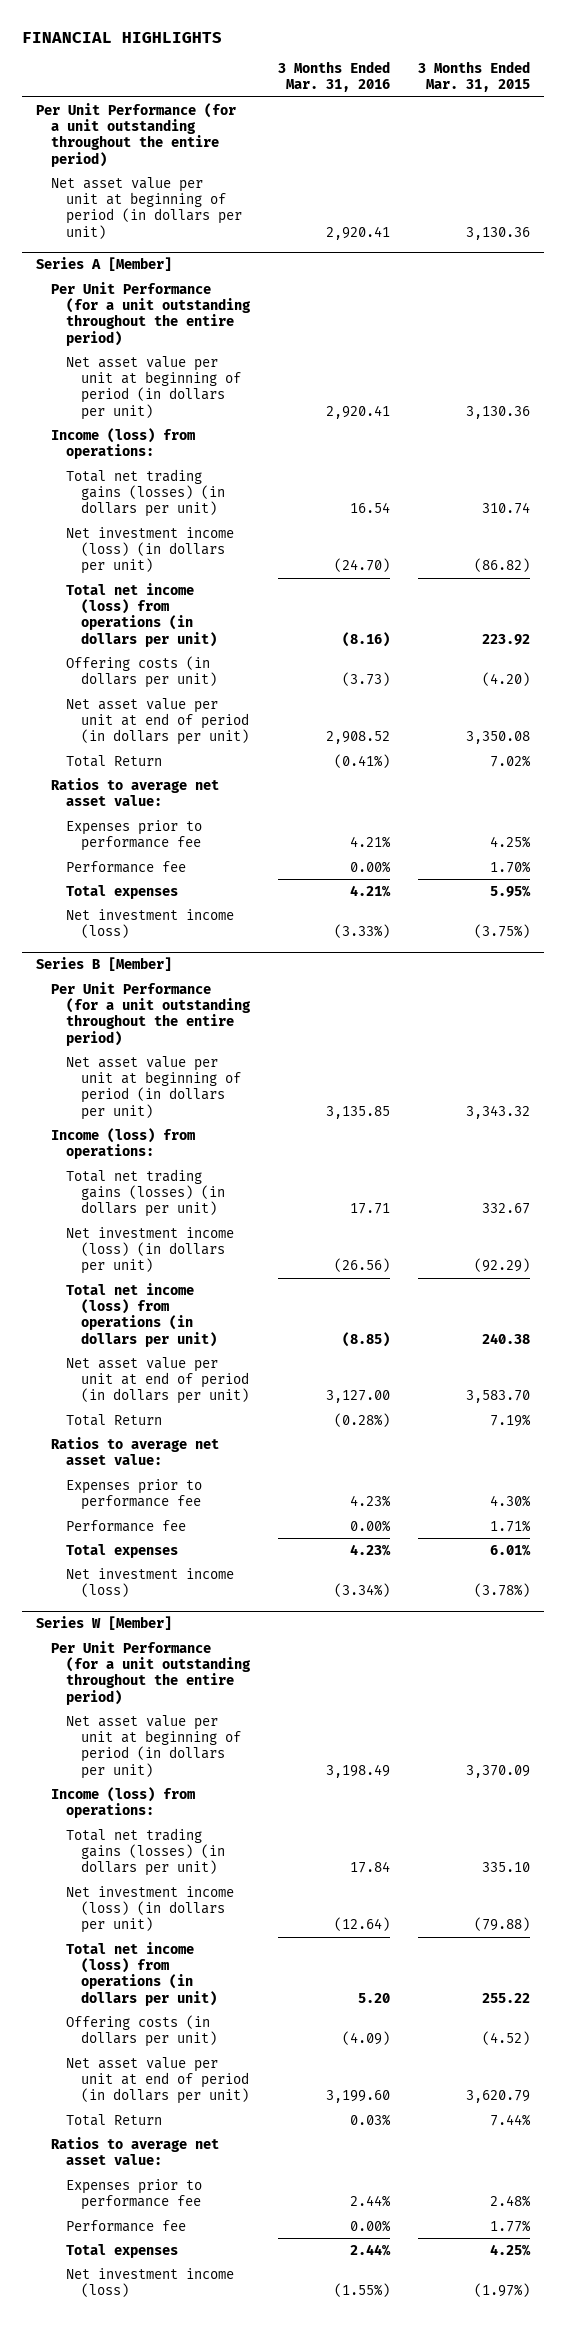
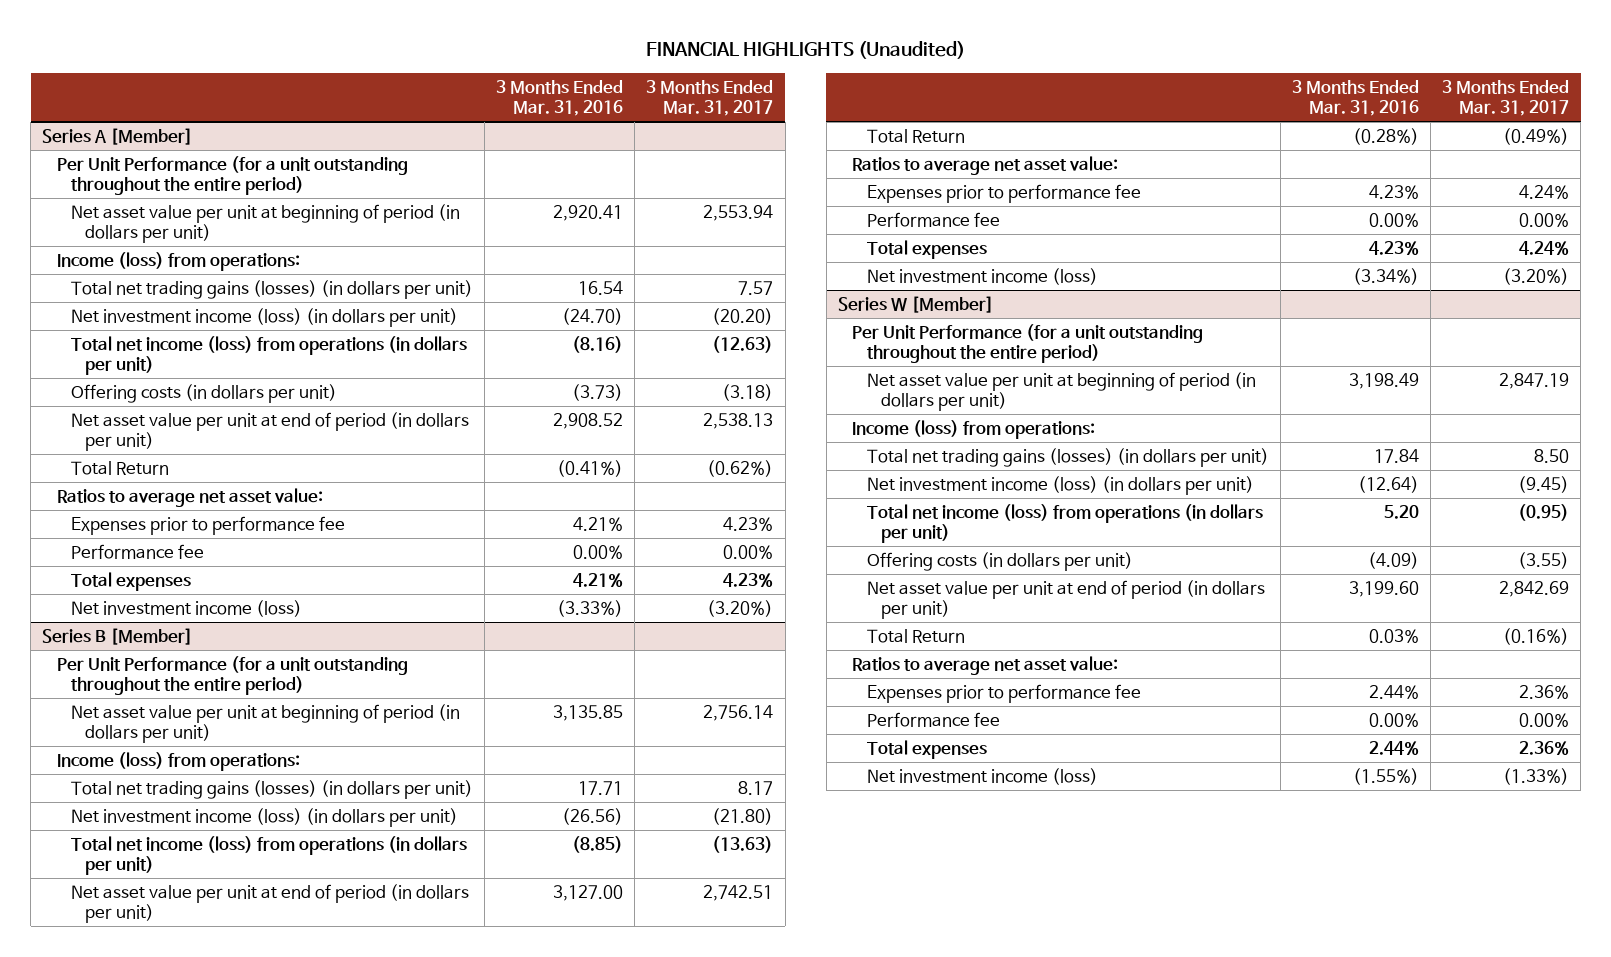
- FINANCIAL HIGHLIGHTS
+ FINANCIAL HIGHLIGHTS (Unaudited)
- | 3 Months Ended Mar. 31, 2016 | 3 Months Ended Mar. 31, 2015
+ | 3 Months Ended Mar. 31, 2016 | 3 Months Ended Mar. 31, 2017
- Per Unit Performance (for a unit outstanding throughout the entire period)
- Net asset value per unit at beginning of period (in dollars per unit) | 2,920.41 | 3,130.36

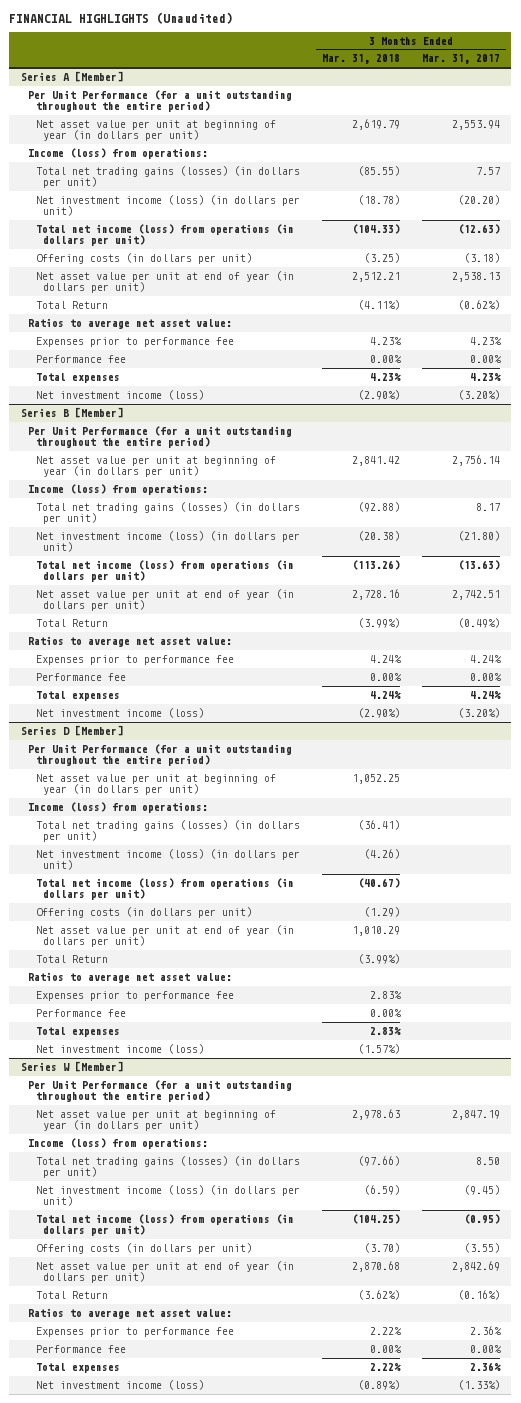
- | 3 Months Ended Mar. 31, 2016 | 3 Months Ended Mar. 31, 2017
+ | 3 Months Ended Mar. 31, 2018 | 3 Months Ended Mar. 31, 2017
@ Series A [Member]
- Net asset value per unit at beginning of period (in dollars per unit) | 2,920.41 | 2,553.94
+ Net asset value per unit at beginning of year (in dollars per unit) | 2,619.79 | 2,553.94
- Net asset value per unit at end of period (in dollars per unit) | 2,908.52 | 2,538.13
+ Net asset value per unit at end of year (in dollars per unit) | 2,512.21 | 2,538.13
@ Series B [Member]
- Net asset value per unit at beginning of period (in dollars per unit) | 3,135.85 | 2,756.14
+ Net asset value per unit at beginning of year (in dollars per unit) | 2,841.42 | 2,756.14
- Net asset value per unit at end of period (in dollars per unit) | 3,127.00 | 2,742.51
+ Net asset value per unit at end of year (in dollars per unit) | 2,728.16 | 2,742.51
+ Series D [Member]
+ Per Unit Performance (for a unit outstanding throughout the entire period)
+ Net asset value per unit at beginning of year (in dollars per unit) | 1,052.25 |
+ Income (loss) from operations:
+ Total net trading gains (losses) (in dollars per unit) | (36.41) |
+ Net investment income (loss) (in dollars per unit) | (4.26) |
+ Total net income (loss) from operations (in dollars per unit) | (40.67) |
+ Offering costs (in dollars per unit) | (1.29) |
+ Net asset value per unit at end of year (in dollars per unit) | 1,010.29 |
+ Total Return | (3.99%) |
+ Ratios to average net asset value:
+ Expenses prior to performance fee | 2.83% |
+ Performance fee | 0.00% |
+ Total expenses | 2.83% |
+ Net investment income (loss) | (1.57%) |
@ Series W [Member]
- Net asset value per unit at beginning of period (in dollars per unit) | 3,198.49 | 2,847.19
+ Net asset value per unit at beginning of year (in dollars per unit) | 2,978.63 | 2,847.19
- Net asset value per unit at end of period (in dollars per unit) | 3,199.60 | 2,842.69
+ Net asset value per unit at end of year (in dollars per unit) | 2,870.68 | 2,842.69

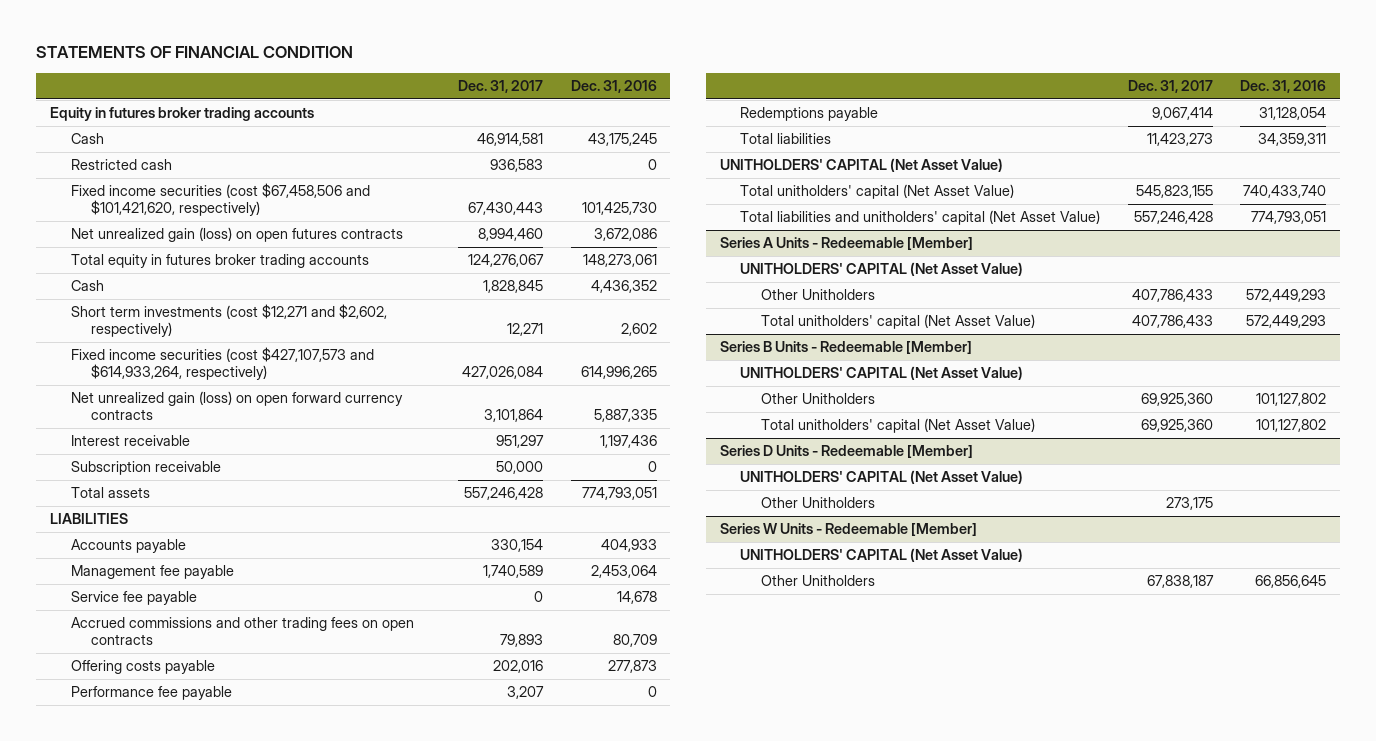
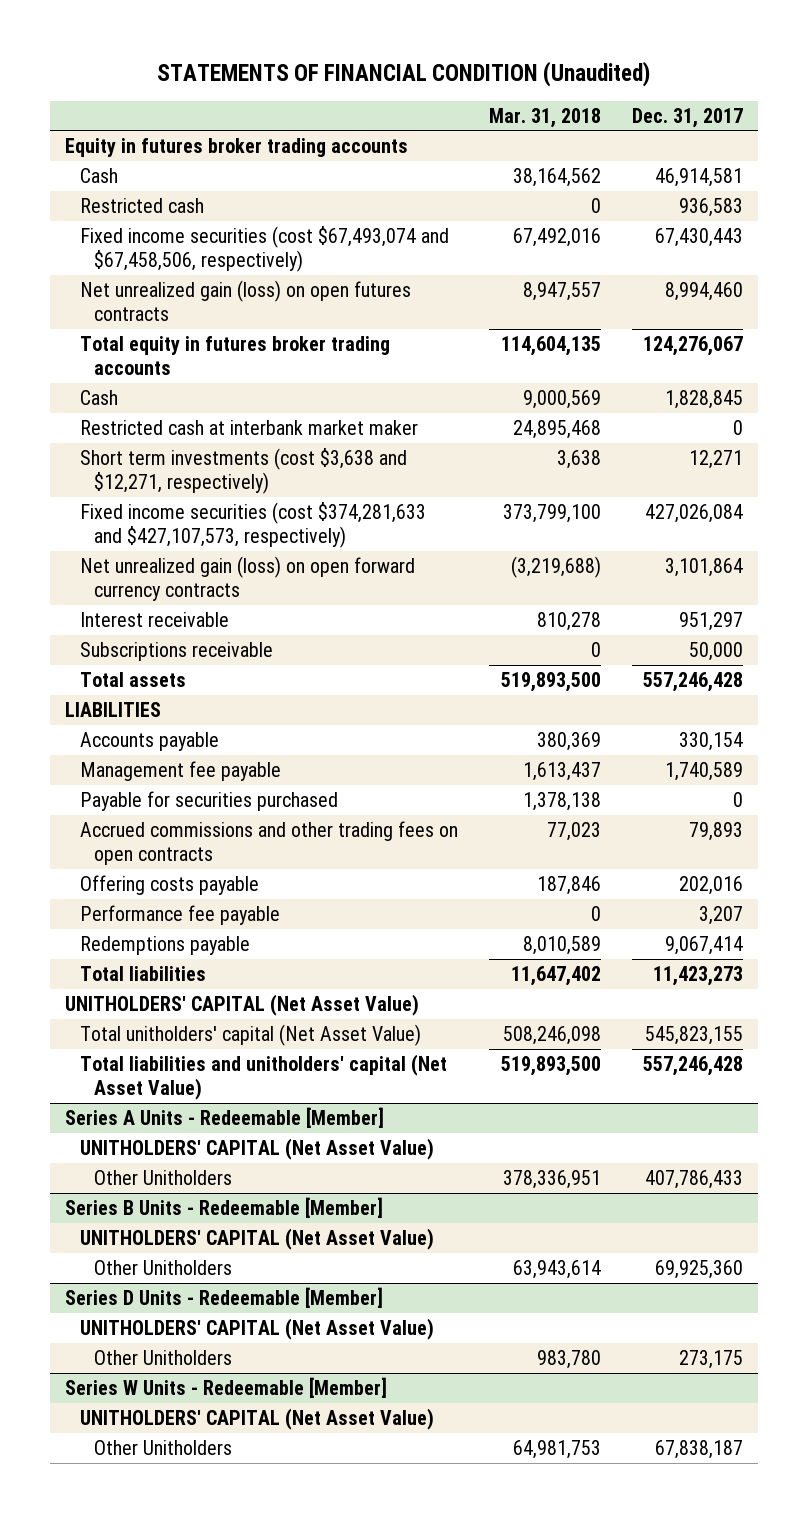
- STATEMENTS OF FINANCIAL CONDITION
+ STATEMENTS OF FINANCIAL CONDITION (Unaudited)
- | Dec. 31, 2017 | Dec. 31, 2016
+ | Mar. 31, 2018 | Dec. 31, 2017
- Fixed income securities (cost $67,458,506 and $101,421,620, respectively) | 67,430,443 | 101,425,730
+ Fixed income securities (cost $67,493,074 and $67,458,506, respectively) | 67,492,016 | 67,430,443
- Short term investments (cost $12,271 and $2,602, respectively) | 12,271 | 2,602
- Fixed income securities (cost $427,107,573 and $614,933,264, respectively) | 427,026,084 | 614,996,265
+ Restricted cash at interbank market maker | 24,895,468 | 0
+ Short term investments (cost $3,638 and $12,271, respectively) | 3,638 | 12,271
+ Fixed income securities (cost $374,281,633 and $427,107,573, respectively) | 373,799,100 | 427,026,084
- Subscription receivable | 50,000 | 0
+ Subscriptions receivable | 0 | 50,000
- Service fee payable | 0 | 14,678
+ Payable for securities purchased | 1,378,138 | 0
@ Series A Units - Redeemable [Member]
- Total unitholders' capital (Net Asset Value) | 407,786,433 | 572,449,293
@ Series B Units - Redeemable [Member]
- Total unitholders' capital (Net Asset Value) | 69,925,360 | 101,127,802

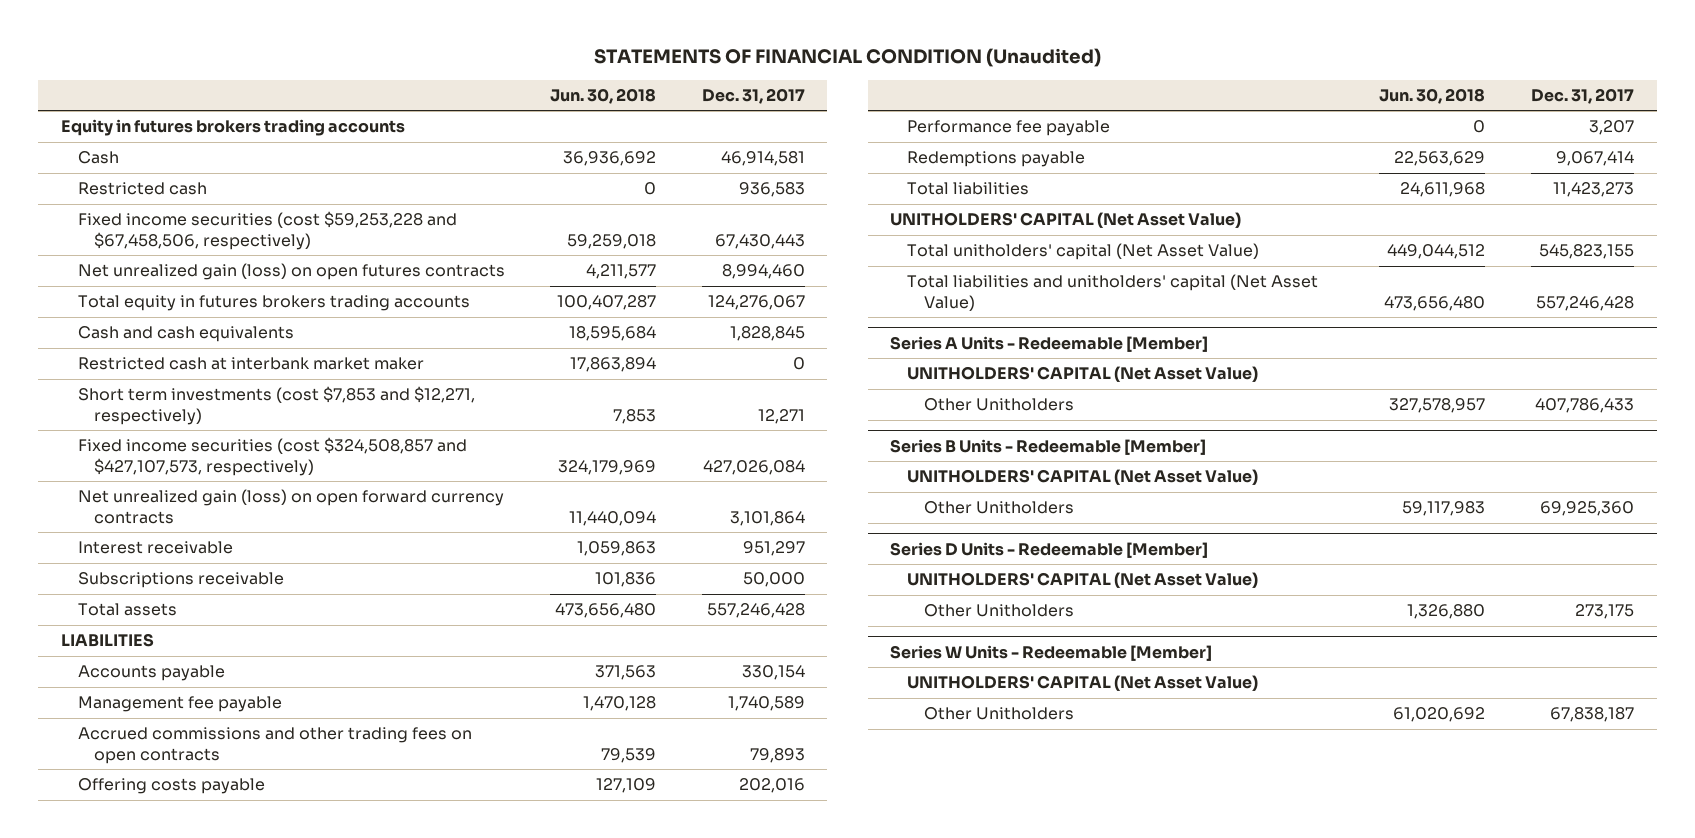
- | Mar. 31, 2018 | Dec. 31, 2017
+ | Jun. 30, 2018 | Dec. 31, 2017
- Equity in futures broker trading accounts
+ Equity in futures brokers trading accounts
- Fixed income securities (cost $67,493,074 and $67,458,506, respectively) | 67,492,016 | 67,430,443
+ Fixed income securities (cost $59,253,228 and $67,458,506, respectively) | 59,259,018 | 67,430,443
- Total equity in futures broker trading accounts | 114,604,135 | 124,276,067
- Cash | 9,000,569 | 1,828,845
+ Total equity in futures brokers trading accounts | 100,407,287 | 124,276,067
+ Cash and cash equivalents | 18,595,684 | 1,828,845
- Short term investments (cost $3,638 and $12,271, respectively) | 3,638 | 12,271
- Fixed income securities (cost $374,281,633 and $427,107,573, respectively) | 373,799,100 | 427,026,084
+ Short term investments (cost $7,853 and $12,271, respectively) | 7,853 | 12,271
+ Fixed income securities (cost $324,508,857 and $427,107,573, respectively) | 324,179,969 | 427,026,084
- Payable for securities purchased | 1,378,138 | 0

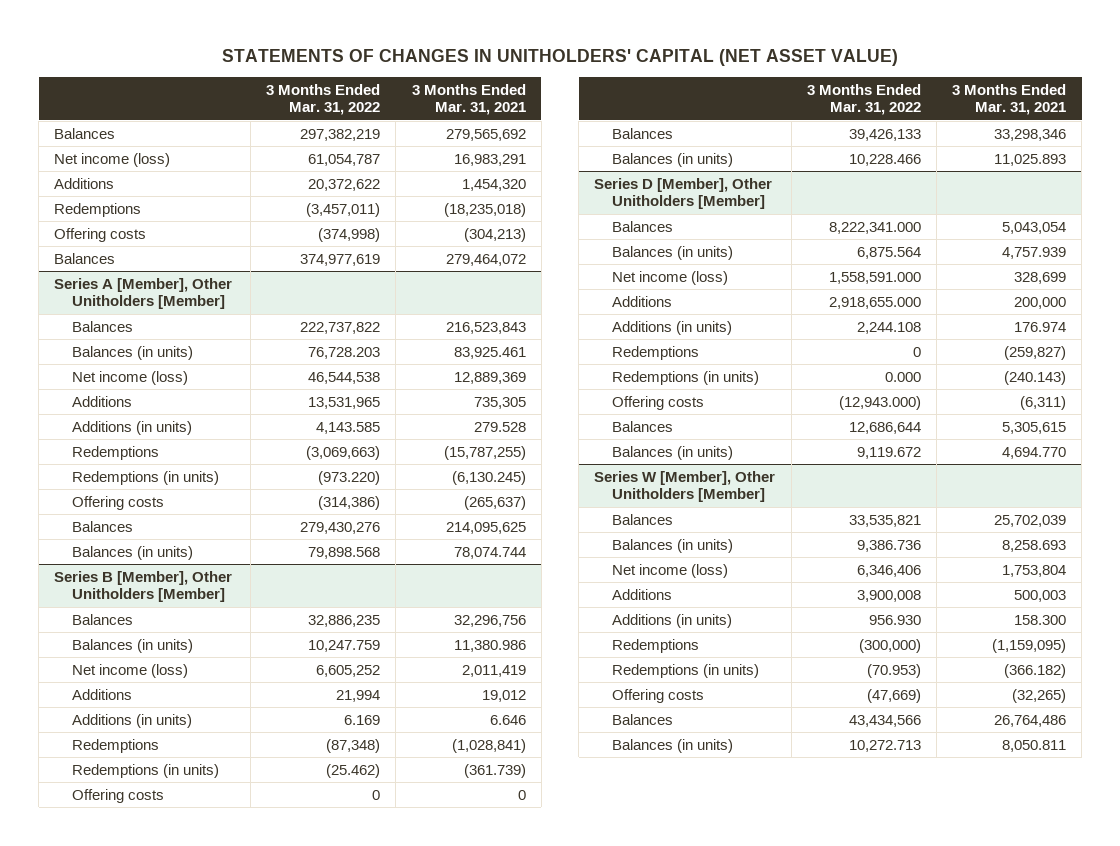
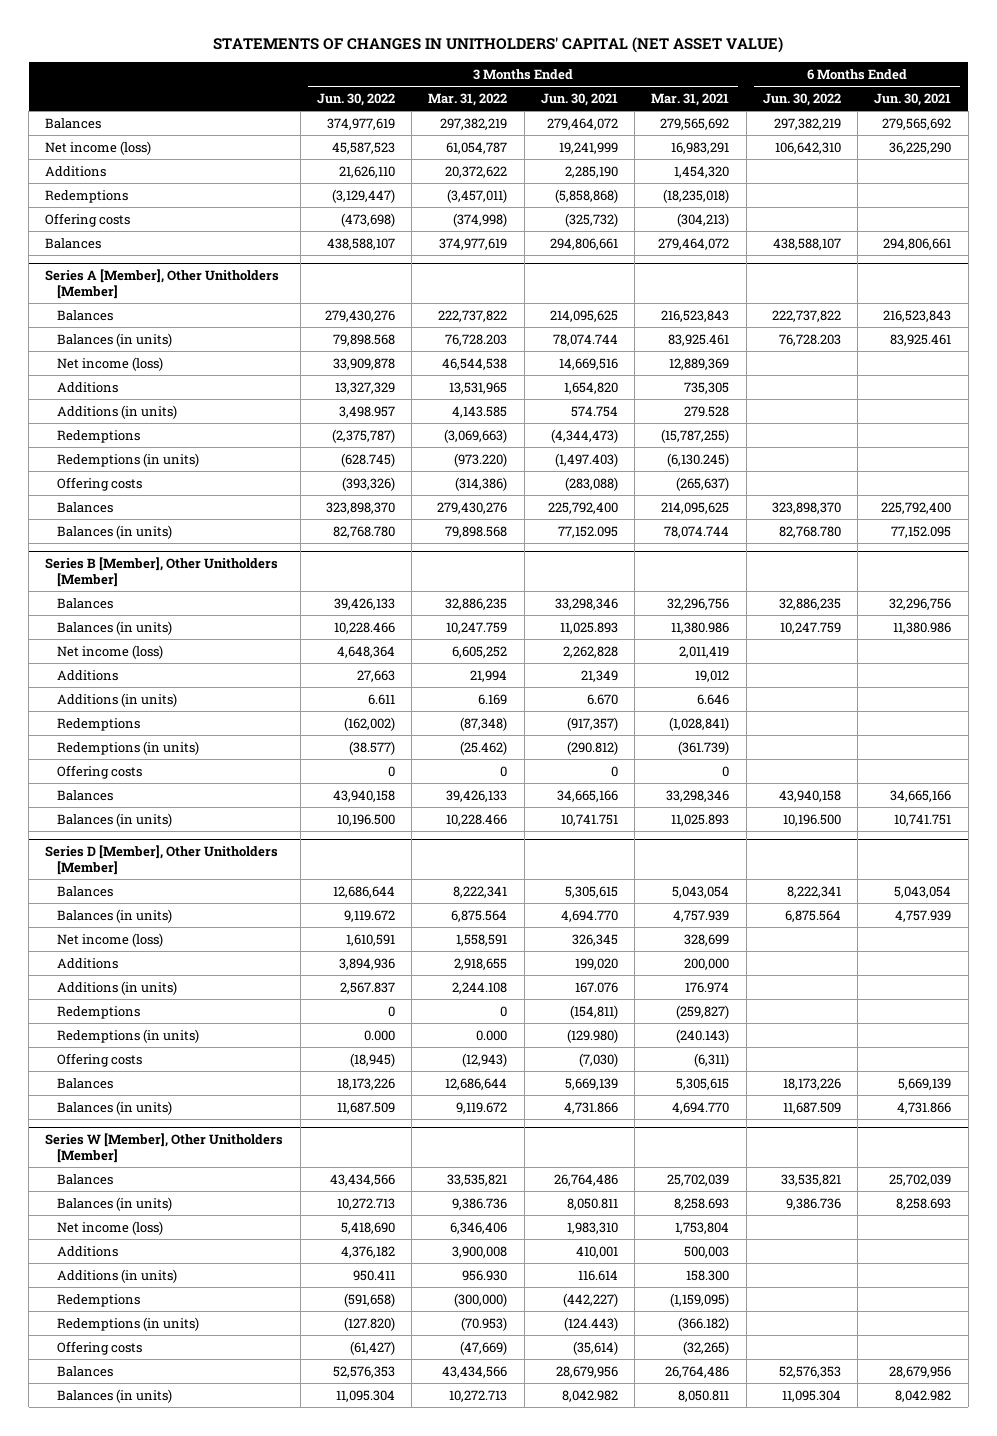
- | 3 Months Ended Mar. 31, 2022 | 3 Months Ended Mar. 31, 2021
+ | 3 Months Ended Jun. 30, 2022 | 3 Months Ended Mar. 31, 2022 | 3 Months Ended Jun. 30, 2021 | 3 Months Ended Mar. 31, 2021 | 6 Months Ended Jun. 30, 2022 | 6 Months Ended Jun. 30, 2021
@ Series D [Member], Other Unitholders [Member]
- Balances | 8,222,341.000 | 5,043,054
+ Balances | 12,686,644 | 8,222,341 | 5,305,615 | 5,043,054 | 8,222,341 | 5,043,054
- Net income (loss) | 1,558,591.000 | 328,699
- Additions | 2,918,655.000 | 200,000
+ Net income (loss) | 1,610,591 | 1,558,591 | 326,345 | 328,699 | |
+ Additions | 3,894,936 | 2,918,655 | 199,020 | 200,000 | |
- Offering costs | (12,943.000) | (6,311)
+ Offering costs | (18,945) | (12,943) | (7,030) | (6,311) | |

